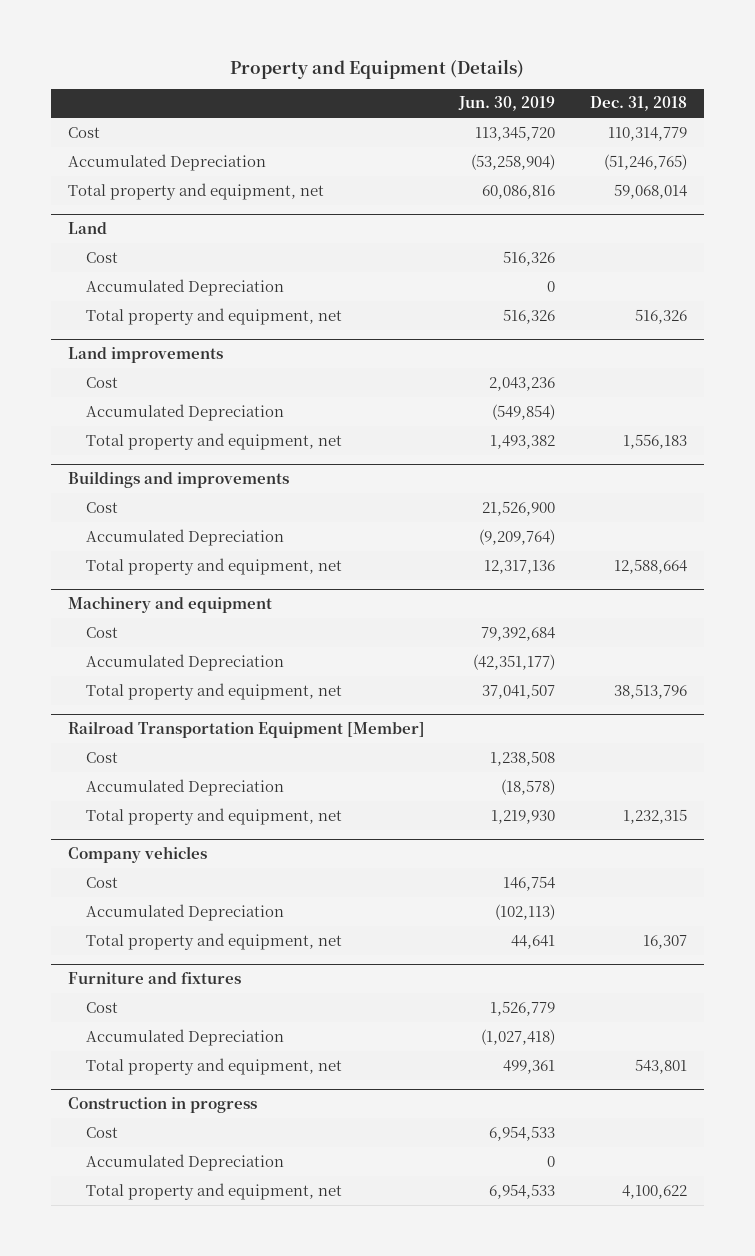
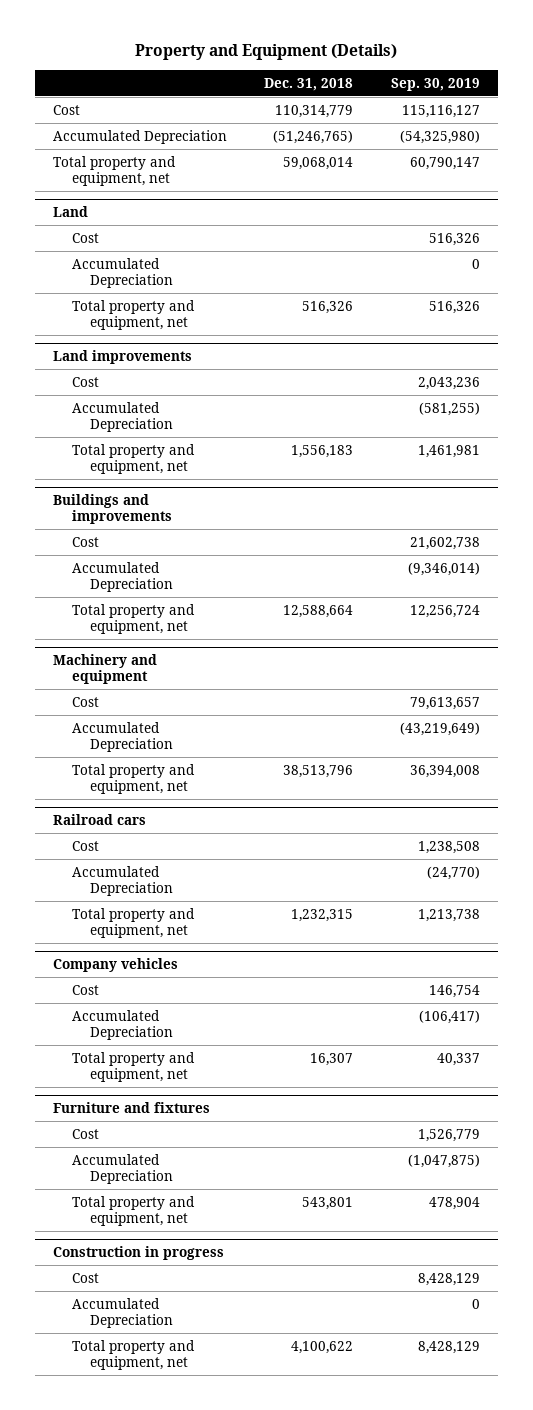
- | Jun. 30, 2019 | Dec. 31, 2018
+ | Dec. 31, 2018 | Sep. 30, 2019
- Railroad Transportation Equipment [Member]
+ Railroad cars

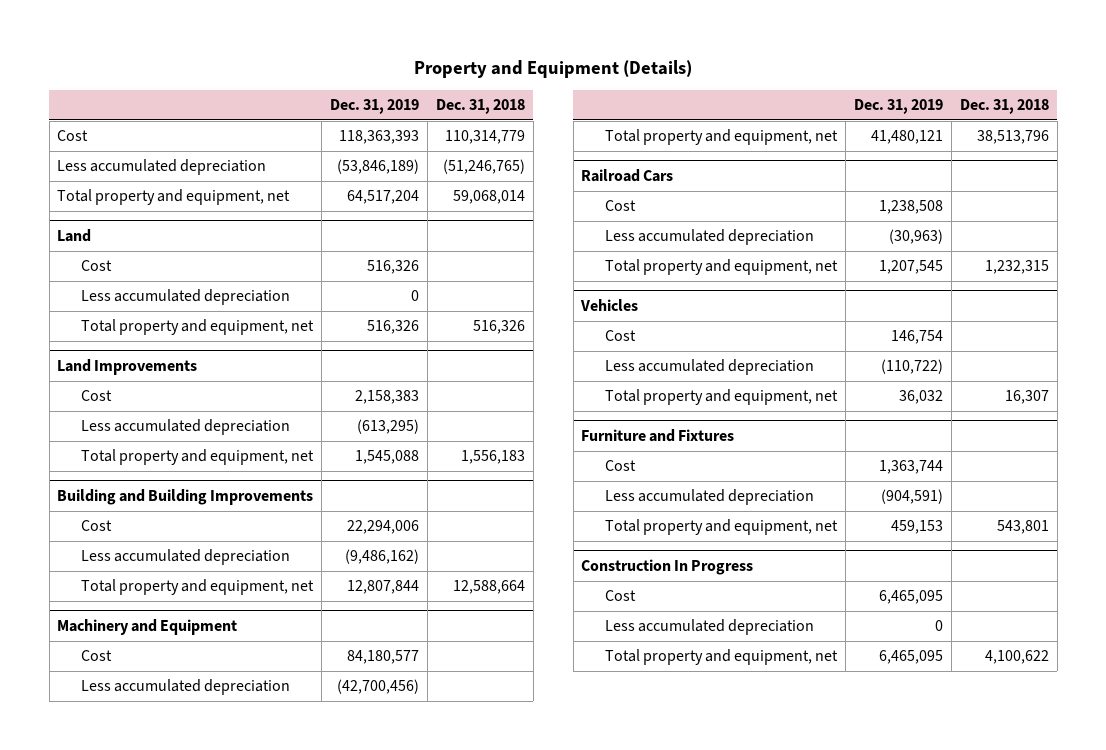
- | Dec. 31, 2018 | Sep. 30, 2019
+ | Dec. 31, 2019 | Dec. 31, 2018
- Accumulated Depreciation | (51,246,765) | (54,325,980)
+ Less accumulated depreciation | (53,846,189) | (51,246,765)
@ Land
- Accumulated Depreciation | | 0
+ Less accumulated depreciation | 0 |
- Land improvements
+ Land Improvements
- Accumulated Depreciation | | (581,255)
+ Less accumulated depreciation | (613,295) |
- Buildings and improvements
+ Building and Building Improvements
- Accumulated Depreciation | | (9,346,014)
+ Less accumulated depreciation | (9,486,162) |
- Machinery and equipment
+ Machinery and Equipment
- Accumulated Depreciation | | (43,219,649)
+ Less accumulated depreciation | (42,700,456) |
- Railroad cars
+ Railroad Cars
- Accumulated Depreciation | | (24,770)
+ Less accumulated depreciation | (30,963) |
- Company vehicles
+ Vehicles
- Accumulated Depreciation | | (106,417)
+ Less accumulated depreciation | (110,722) |
- Furniture and fixtures
+ Furniture and Fixtures
- Accumulated Depreciation | | (1,047,875)
+ Less accumulated depreciation | (904,591) |
- Construction in progress
+ Construction In Progress
- Accumulated Depreciation | | 0
+ Less accumulated depreciation | 0 |

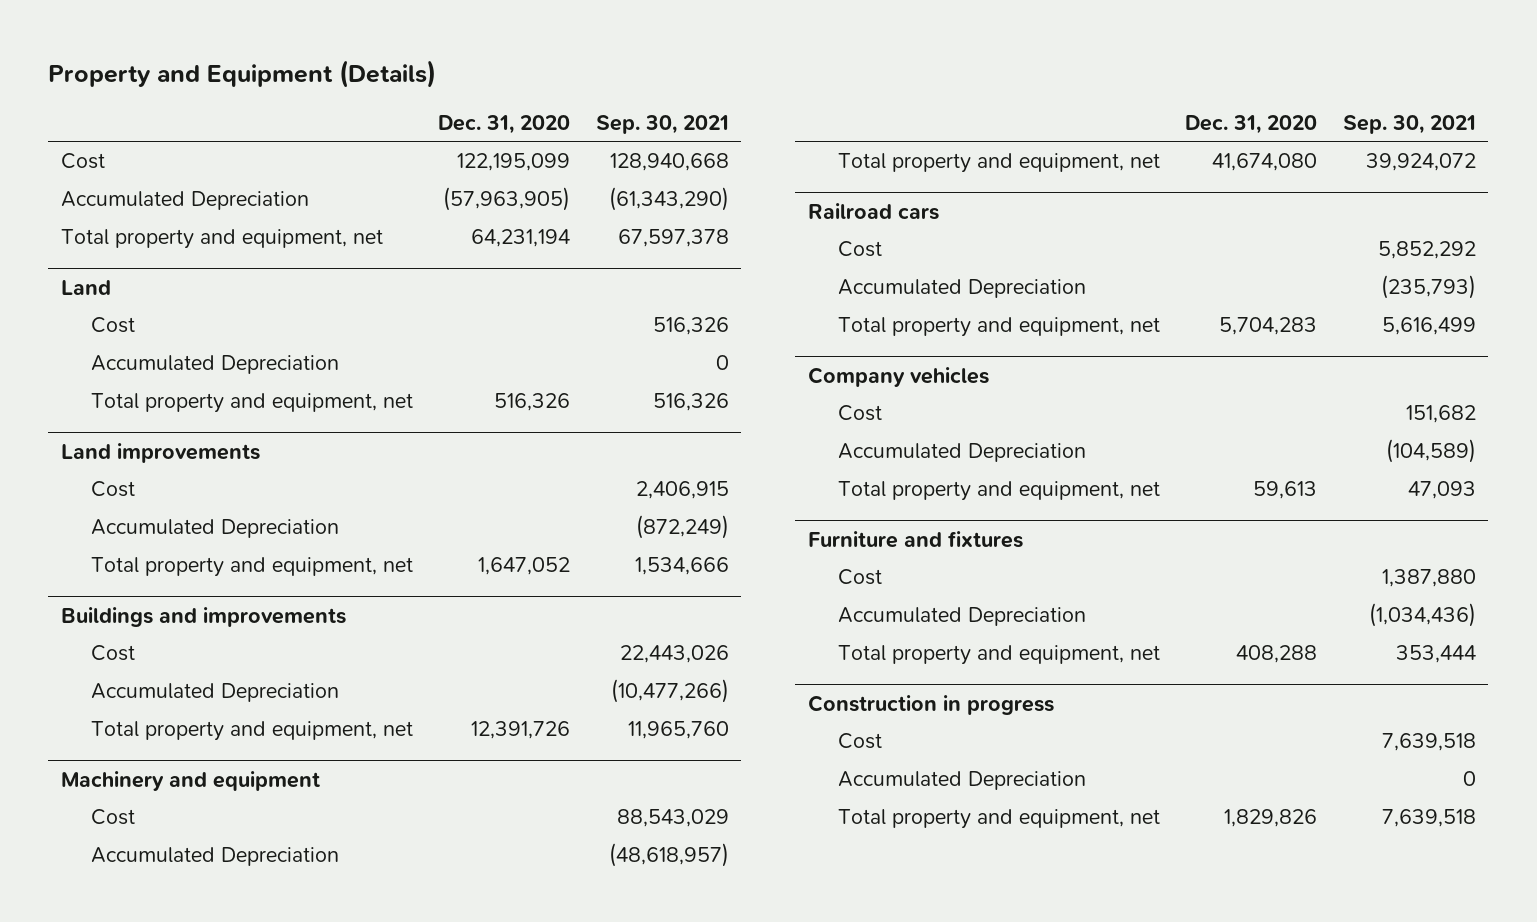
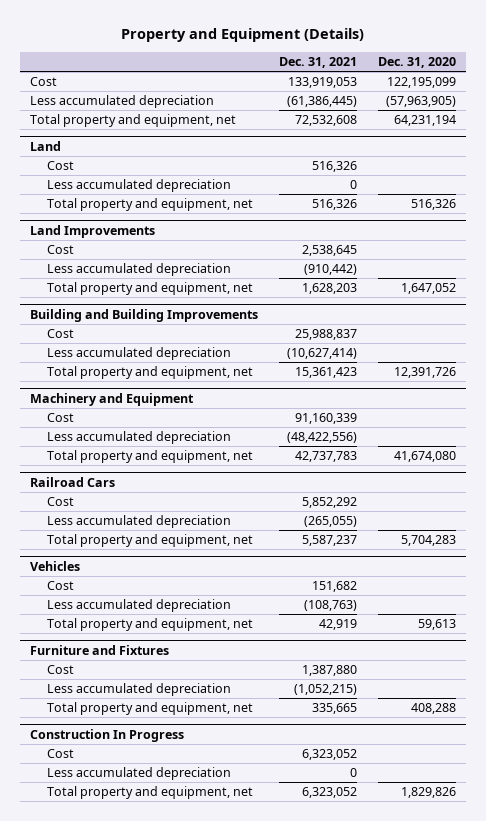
- | Dec. 31, 2020 | Sep. 30, 2021
+ | Dec. 31, 2021 | Dec. 31, 2020
- Accumulated Depreciation | (57,963,905) | (61,343,290)
+ Less accumulated depreciation | (61,386,445) | (57,963,905)
@ Land
- Accumulated Depreciation | | 0
+ Less accumulated depreciation | 0 |
- Land improvements
+ Land Improvements
- Accumulated Depreciation | | (872,249)
+ Less accumulated depreciation | (910,442) |
- Buildings and improvements
+ Building and Building Improvements
- Accumulated Depreciation | | (10,477,266)
+ Less accumulated depreciation | (10,627,414) |
- Machinery and equipment
+ Machinery and Equipment
- Accumulated Depreciation | | (48,618,957)
+ Less accumulated depreciation | (48,422,556) |
- Railroad cars
+ Railroad Cars
- Accumulated Depreciation | | (235,793)
+ Less accumulated depreciation | (265,055) |
- Company vehicles
+ Vehicles
- Accumulated Depreciation | | (104,589)
+ Less accumulated depreciation | (108,763) |
- Furniture and fixtures
+ Furniture and Fixtures
- Accumulated Depreciation | | (1,034,436)
+ Less accumulated depreciation | (1,052,215) |
- Construction in progress
+ Construction In Progress
- Accumulated Depreciation | | 0
+ Less accumulated depreciation | 0 |

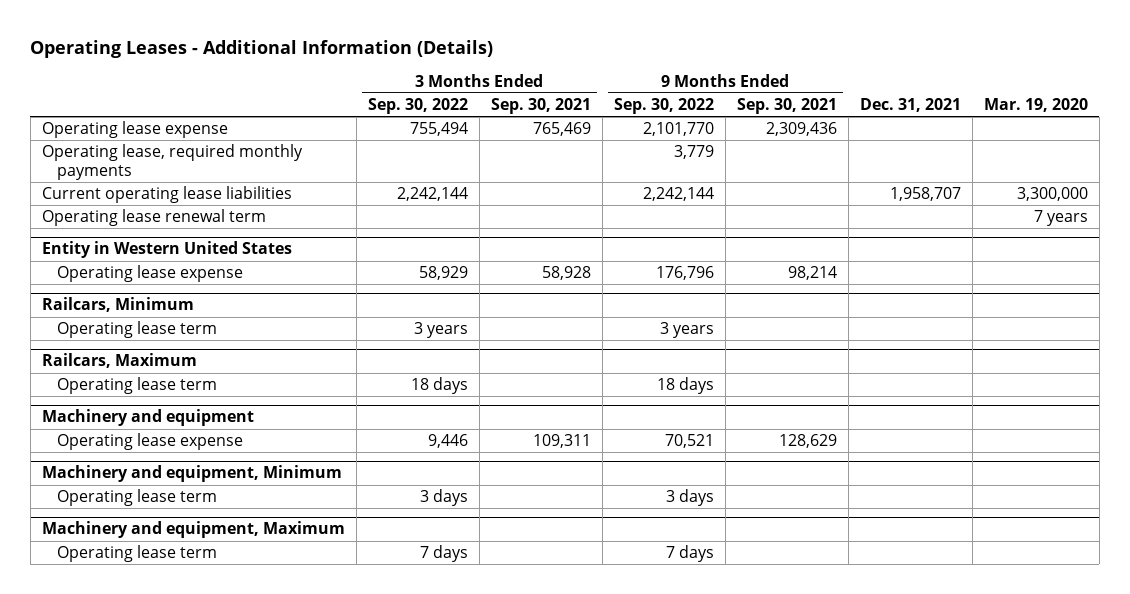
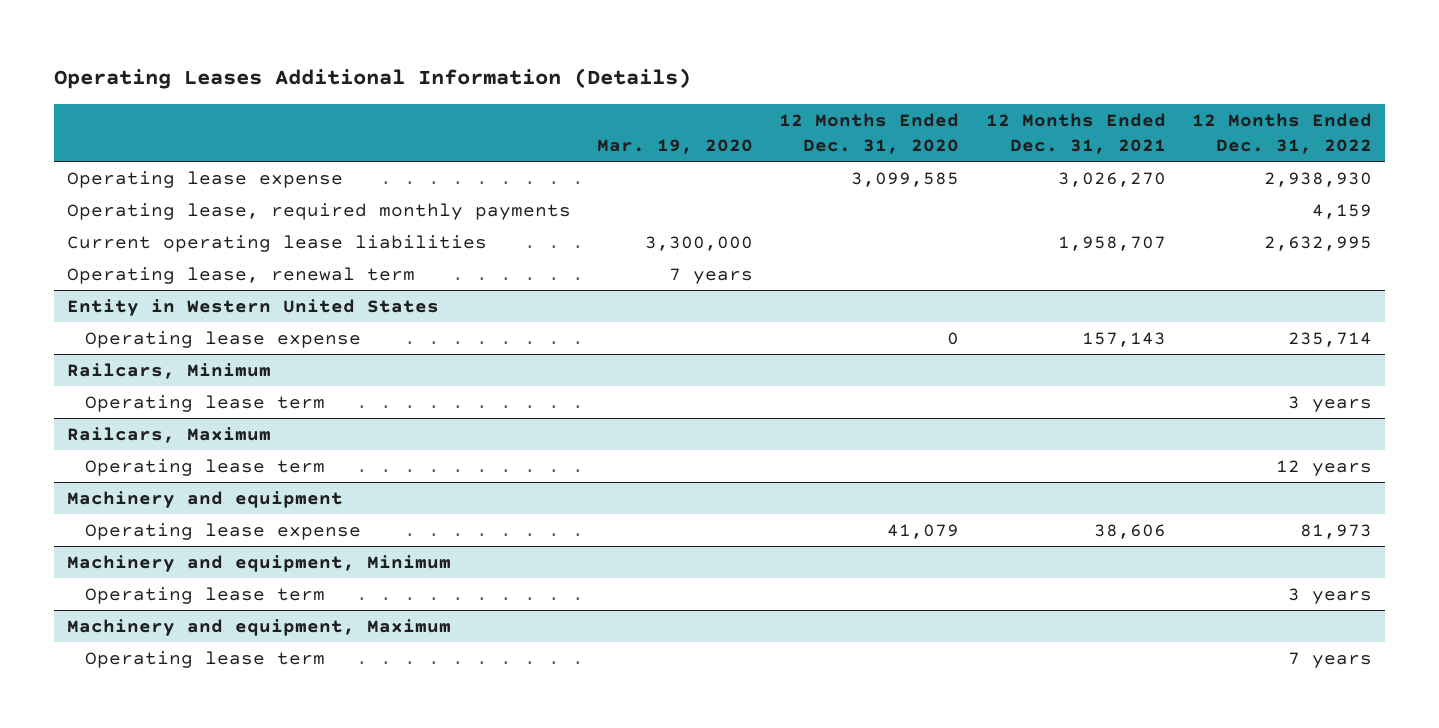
- Operating Leases - Additional Information (Details)
+ Operating Leases Additional Information (Details)
- | 3 Months Ended Sep. 30, 2022 | 3 Months Ended Sep. 30, 2021 | 9 Months Ended Sep. 30, 2022 | 9 Months Ended Sep. 30, 2021 | Dec. 31, 2021 | Mar. 19, 2020
+ | Mar. 19, 2020 | 12 Months Ended Dec. 31, 2020 | 12 Months Ended Dec. 31, 2021 | 12 Months Ended Dec. 31, 2022
- Operating lease renewal term | | | | | | 7 years
+ Operating lease, renewal term | 7 years | | |

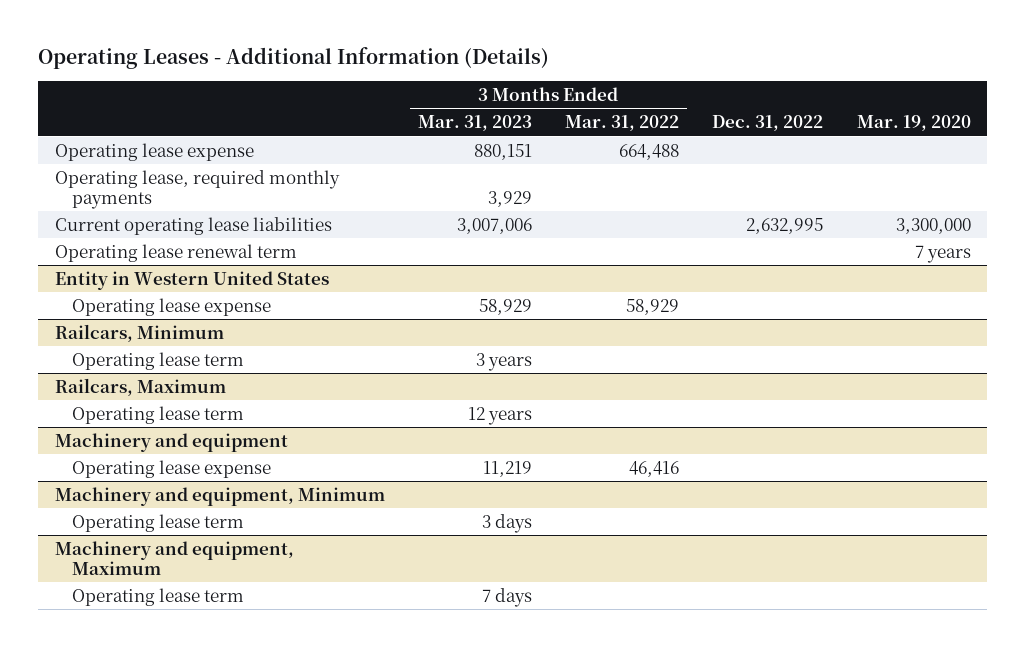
- Operating Leases Additional Information (Details)
+ Operating Leases - Additional Information (Details)
- | Mar. 19, 2020 | 12 Months Ended Dec. 31, 2020 | 12 Months Ended Dec. 31, 2021 | 12 Months Ended Dec. 31, 2022
+ | 3 Months Ended Mar. 31, 2023 | 3 Months Ended Mar. 31, 2022 | Dec. 31, 2022 | Mar. 19, 2020
- Operating lease, renewal term | 7 years | | |
+ Operating lease renewal term | | | | 7 years

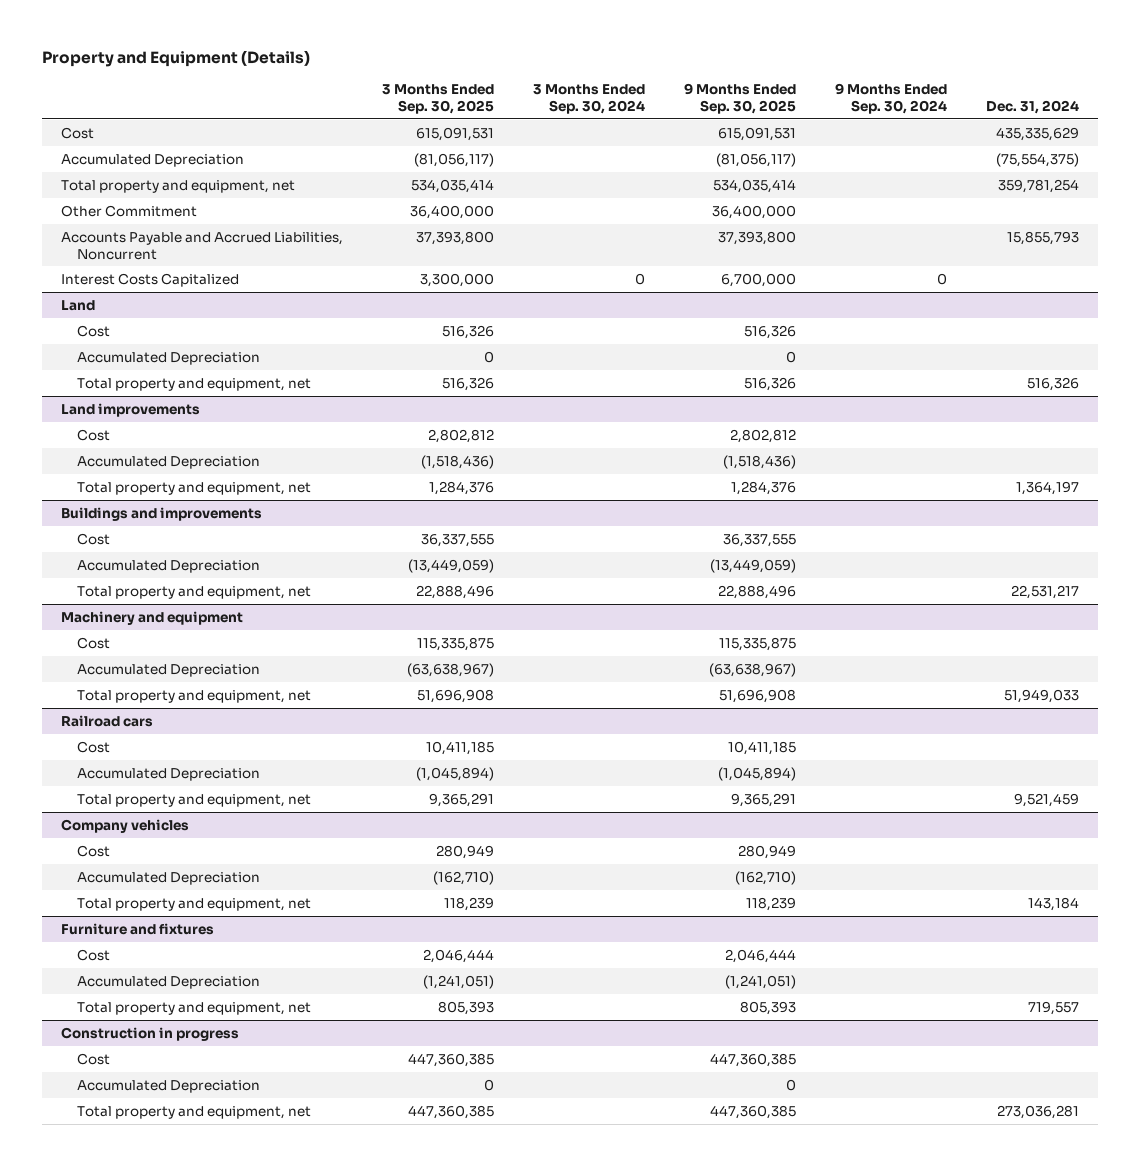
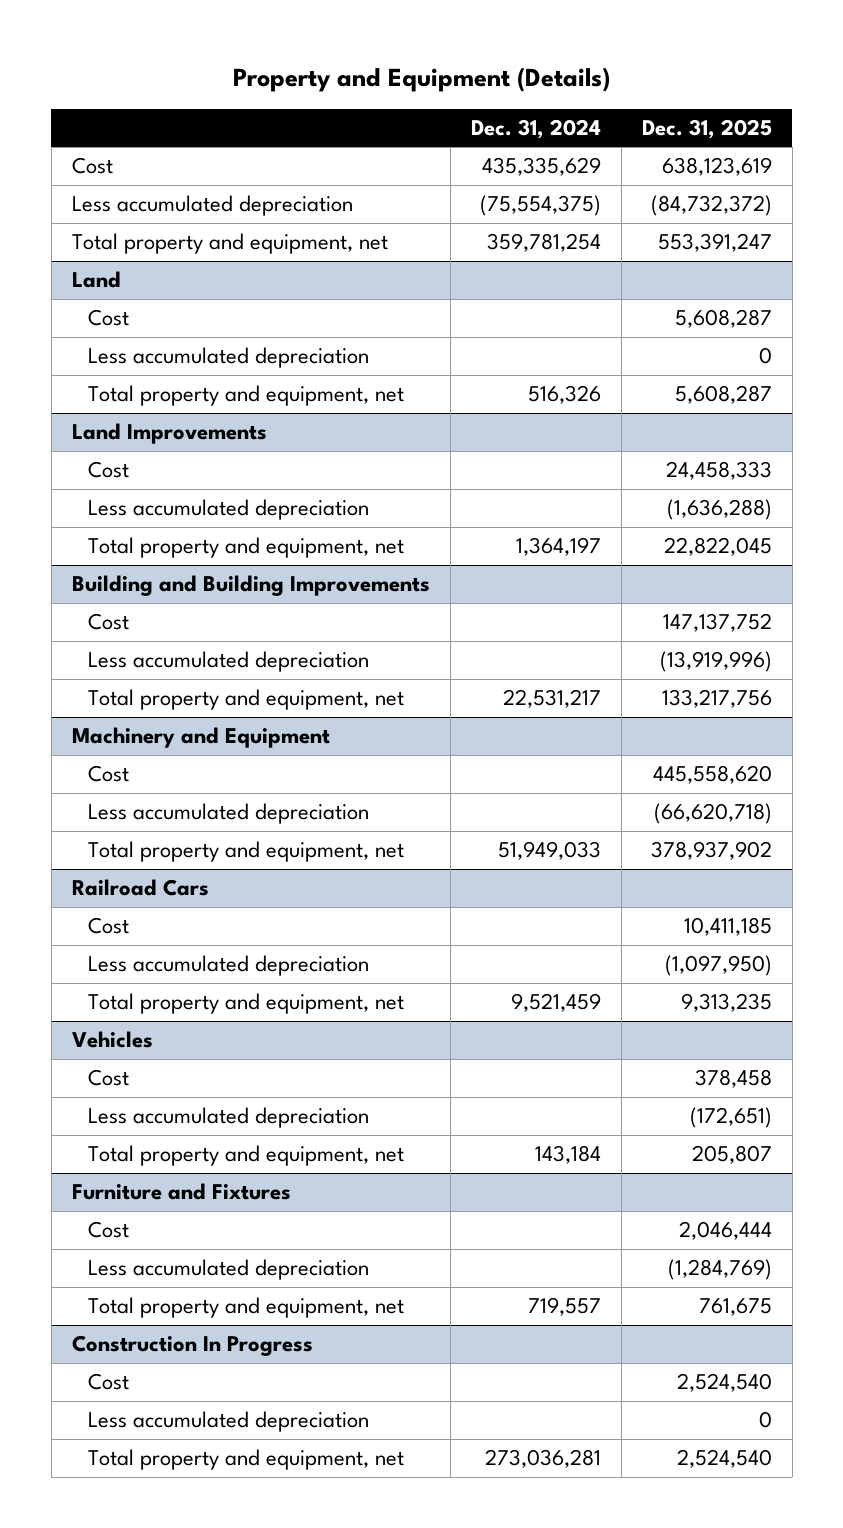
- | 3 Months Ended Sep. 30, 2025 | 3 Months Ended Sep. 30, 2024 | 9 Months Ended Sep. 30, 2025 | 9 Months Ended Sep. 30, 2024 | Dec. 31, 2024
+ | Dec. 31, 2024 | Dec. 31, 2025
- Accumulated Depreciation | (81,056,117) | | (81,056,117) | | (75,554,375)
+ Less accumulated depreciation | (75,554,375) | (84,732,372)
- Other Commitment | 36,400,000 | | 36,400,000 | |
- Accounts Payable and Accrued Liabilities, Noncurrent | 37,393,800 | | 37,393,800 | | 15,855,793
- Interest Costs Capitalized | 3,300,000 | 0 | 6,700,000 | 0 |
@ Land
- Accumulated Depreciation | 0 | | 0 | |
+ Less accumulated depreciation | | 0
- Land improvements
+ Land Improvements
- Accumulated Depreciation | (1,518,436) | | (1,518,436) | |
+ Less accumulated depreciation | | (1,636,288)
- Buildings and improvements
+ Building and Building Improvements
- Accumulated Depreciation | (13,449,059) | | (13,449,059) | |
+ Less accumulated depreciation | | (13,919,996)
- Machinery and equipment
+ Machinery and Equipment
- Accumulated Depreciation | (63,638,967) | | (63,638,967) | |
+ Less accumulated depreciation | | (66,620,718)
- Railroad cars
+ Railroad Cars
- Accumulated Depreciation | (1,045,894) | | (1,045,894) | |
+ Less accumulated depreciation | | (1,097,950)
- Company vehicles
+ Vehicles
- Accumulated Depreciation | (162,710) | | (162,710) | |
+ Less accumulated depreciation | | (172,651)
- Furniture and fixtures
+ Furniture and Fixtures
- Accumulated Depreciation | (1,241,051) | | (1,241,051) | |
+ Less accumulated depreciation | | (1,284,769)
- Construction in progress
+ Construction In Progress
- Accumulated Depreciation | 0 | | 0 | |
+ Less accumulated depreciation | | 0

